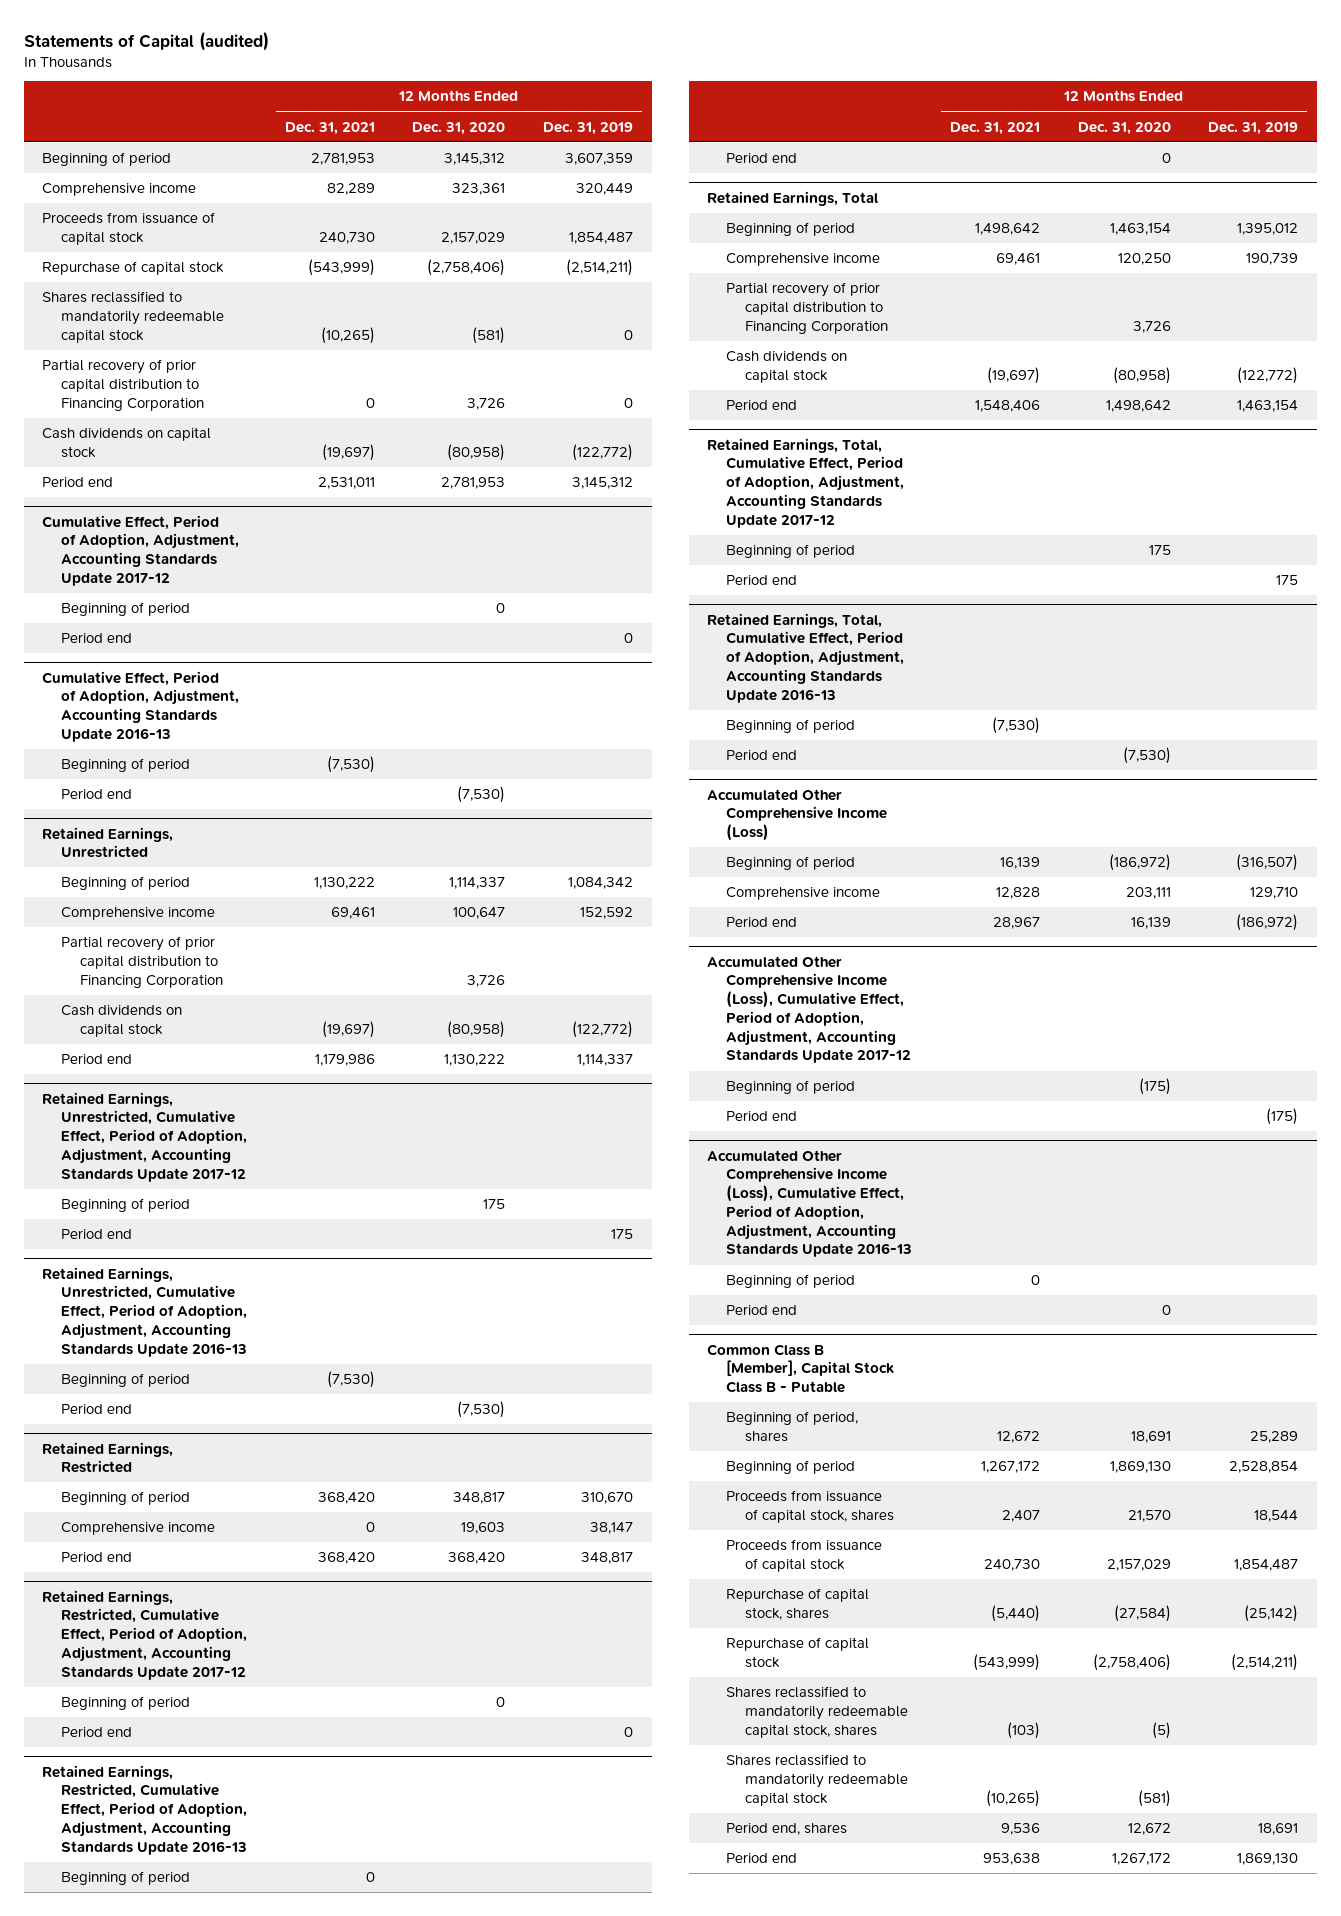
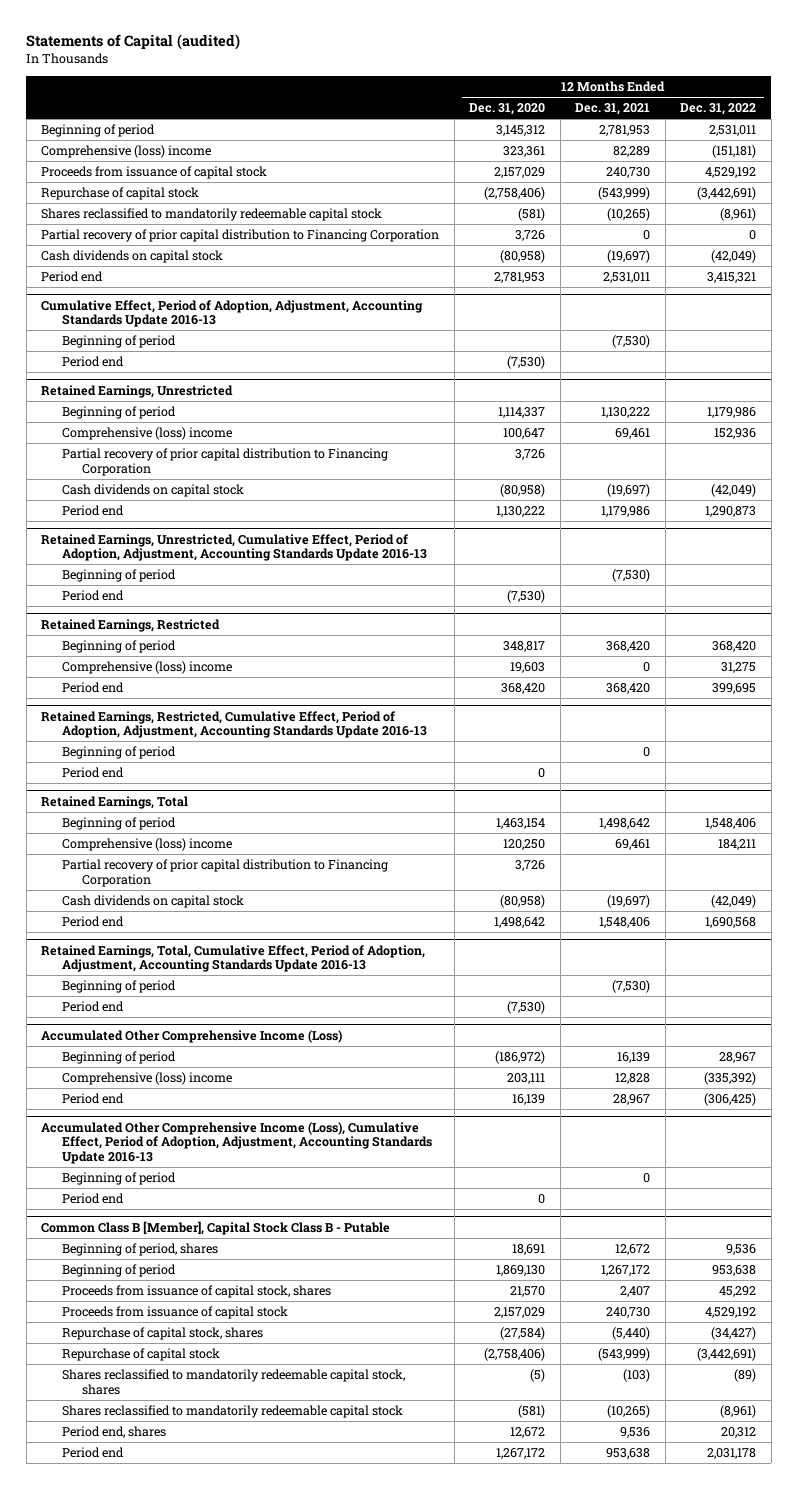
- | 12 Months Ended Dec. 31, 2021 | 12 Months Ended Dec. 31, 2020 | 12 Months Ended Dec. 31, 2019
+ | 12 Months Ended Dec. 31, 2020 | 12 Months Ended Dec. 31, 2021 | 12 Months Ended Dec. 31, 2022
- Comprehensive income | 82,289 | 323,361 | 320,449
+ Comprehensive (loss) income | 323,361 | 82,289 | (151,181)
- Cumulative Effect, Period of Adoption, Adjustment, Accounting Standards Update 2017-12
- Beginning of period | | 0 |
- Period end | | | 0
@ Retained Earnings, Unrestricted
- Comprehensive income | 69,461 | 100,647 | 152,592
+ Comprehensive (loss) income | 100,647 | 69,461 | 152,936
- Retained Earnings, Unrestricted, Cumulative Effect, Period of Adoption, Adjustment, Accounting Standards Update 2017-12
- Beginning of period | | 175 |
- Period end | | | 175
@ Retained Earnings, Restricted
- Comprehensive income | 0 | 19,603 | 38,147
+ Comprehensive (loss) income | 19,603 | 0 | 31,275
- Retained Earnings, Restricted, Cumulative Effect, Period of Adoption, Adjustment, Accounting Standards Update 2017-12
- Beginning of period | | 0 |
- Period end | | | 0
@ Retained Earnings, Total
- Comprehensive income | 69,461 | 120,250 | 190,739
+ Comprehensive (loss) income | 120,250 | 69,461 | 184,211
- Retained Earnings, Total, Cumulative Effect, Period of Adoption, Adjustment, Accounting Standards Update 2017-12
- Beginning of period | | 175 |
- Period end | | | 175
@ Accumulated Other Comprehensive Income (Loss)
- Comprehensive income | 12,828 | 203,111 | 129,710
+ Comprehensive (loss) income | 203,111 | 12,828 | (335,392)
- Accumulated Other Comprehensive Income (Loss), Cumulative Effect, Period of Adoption, Adjustment, Accounting Standards Update 2017-12
- Beginning of period | | (175) |
- Period end | | | (175)

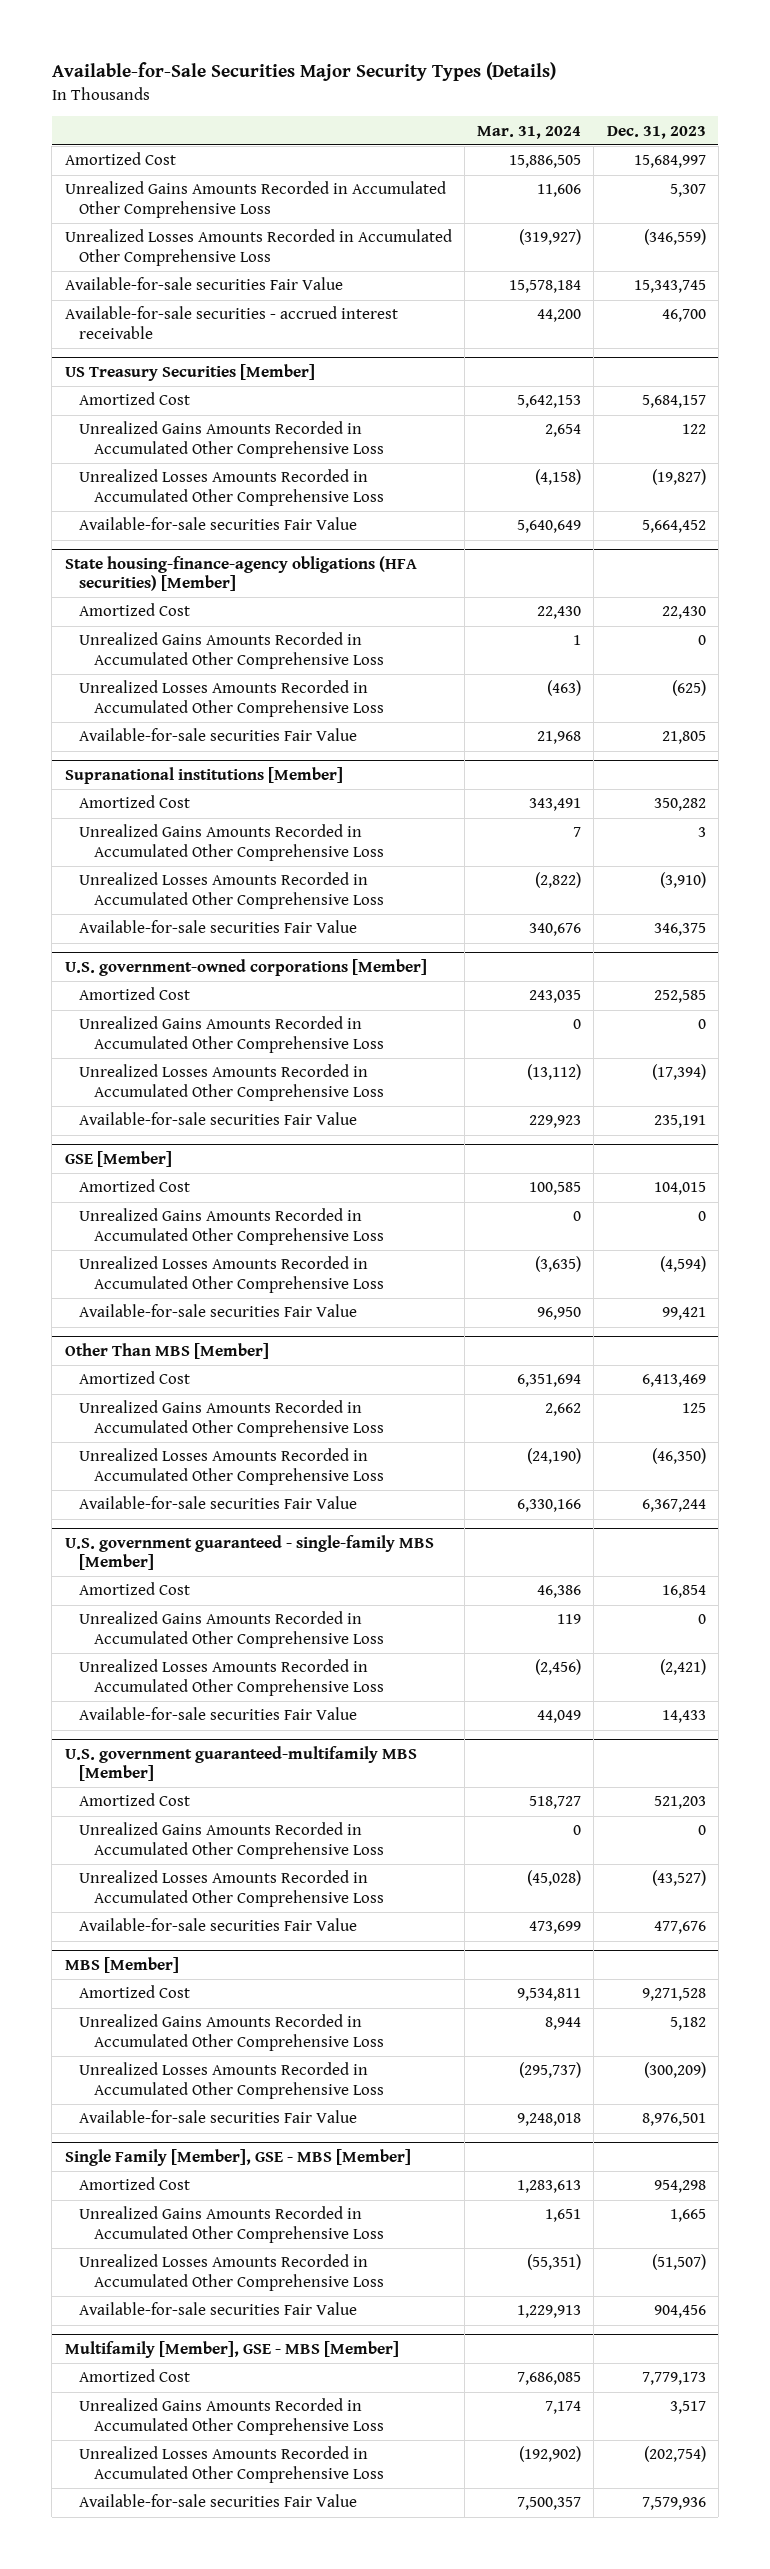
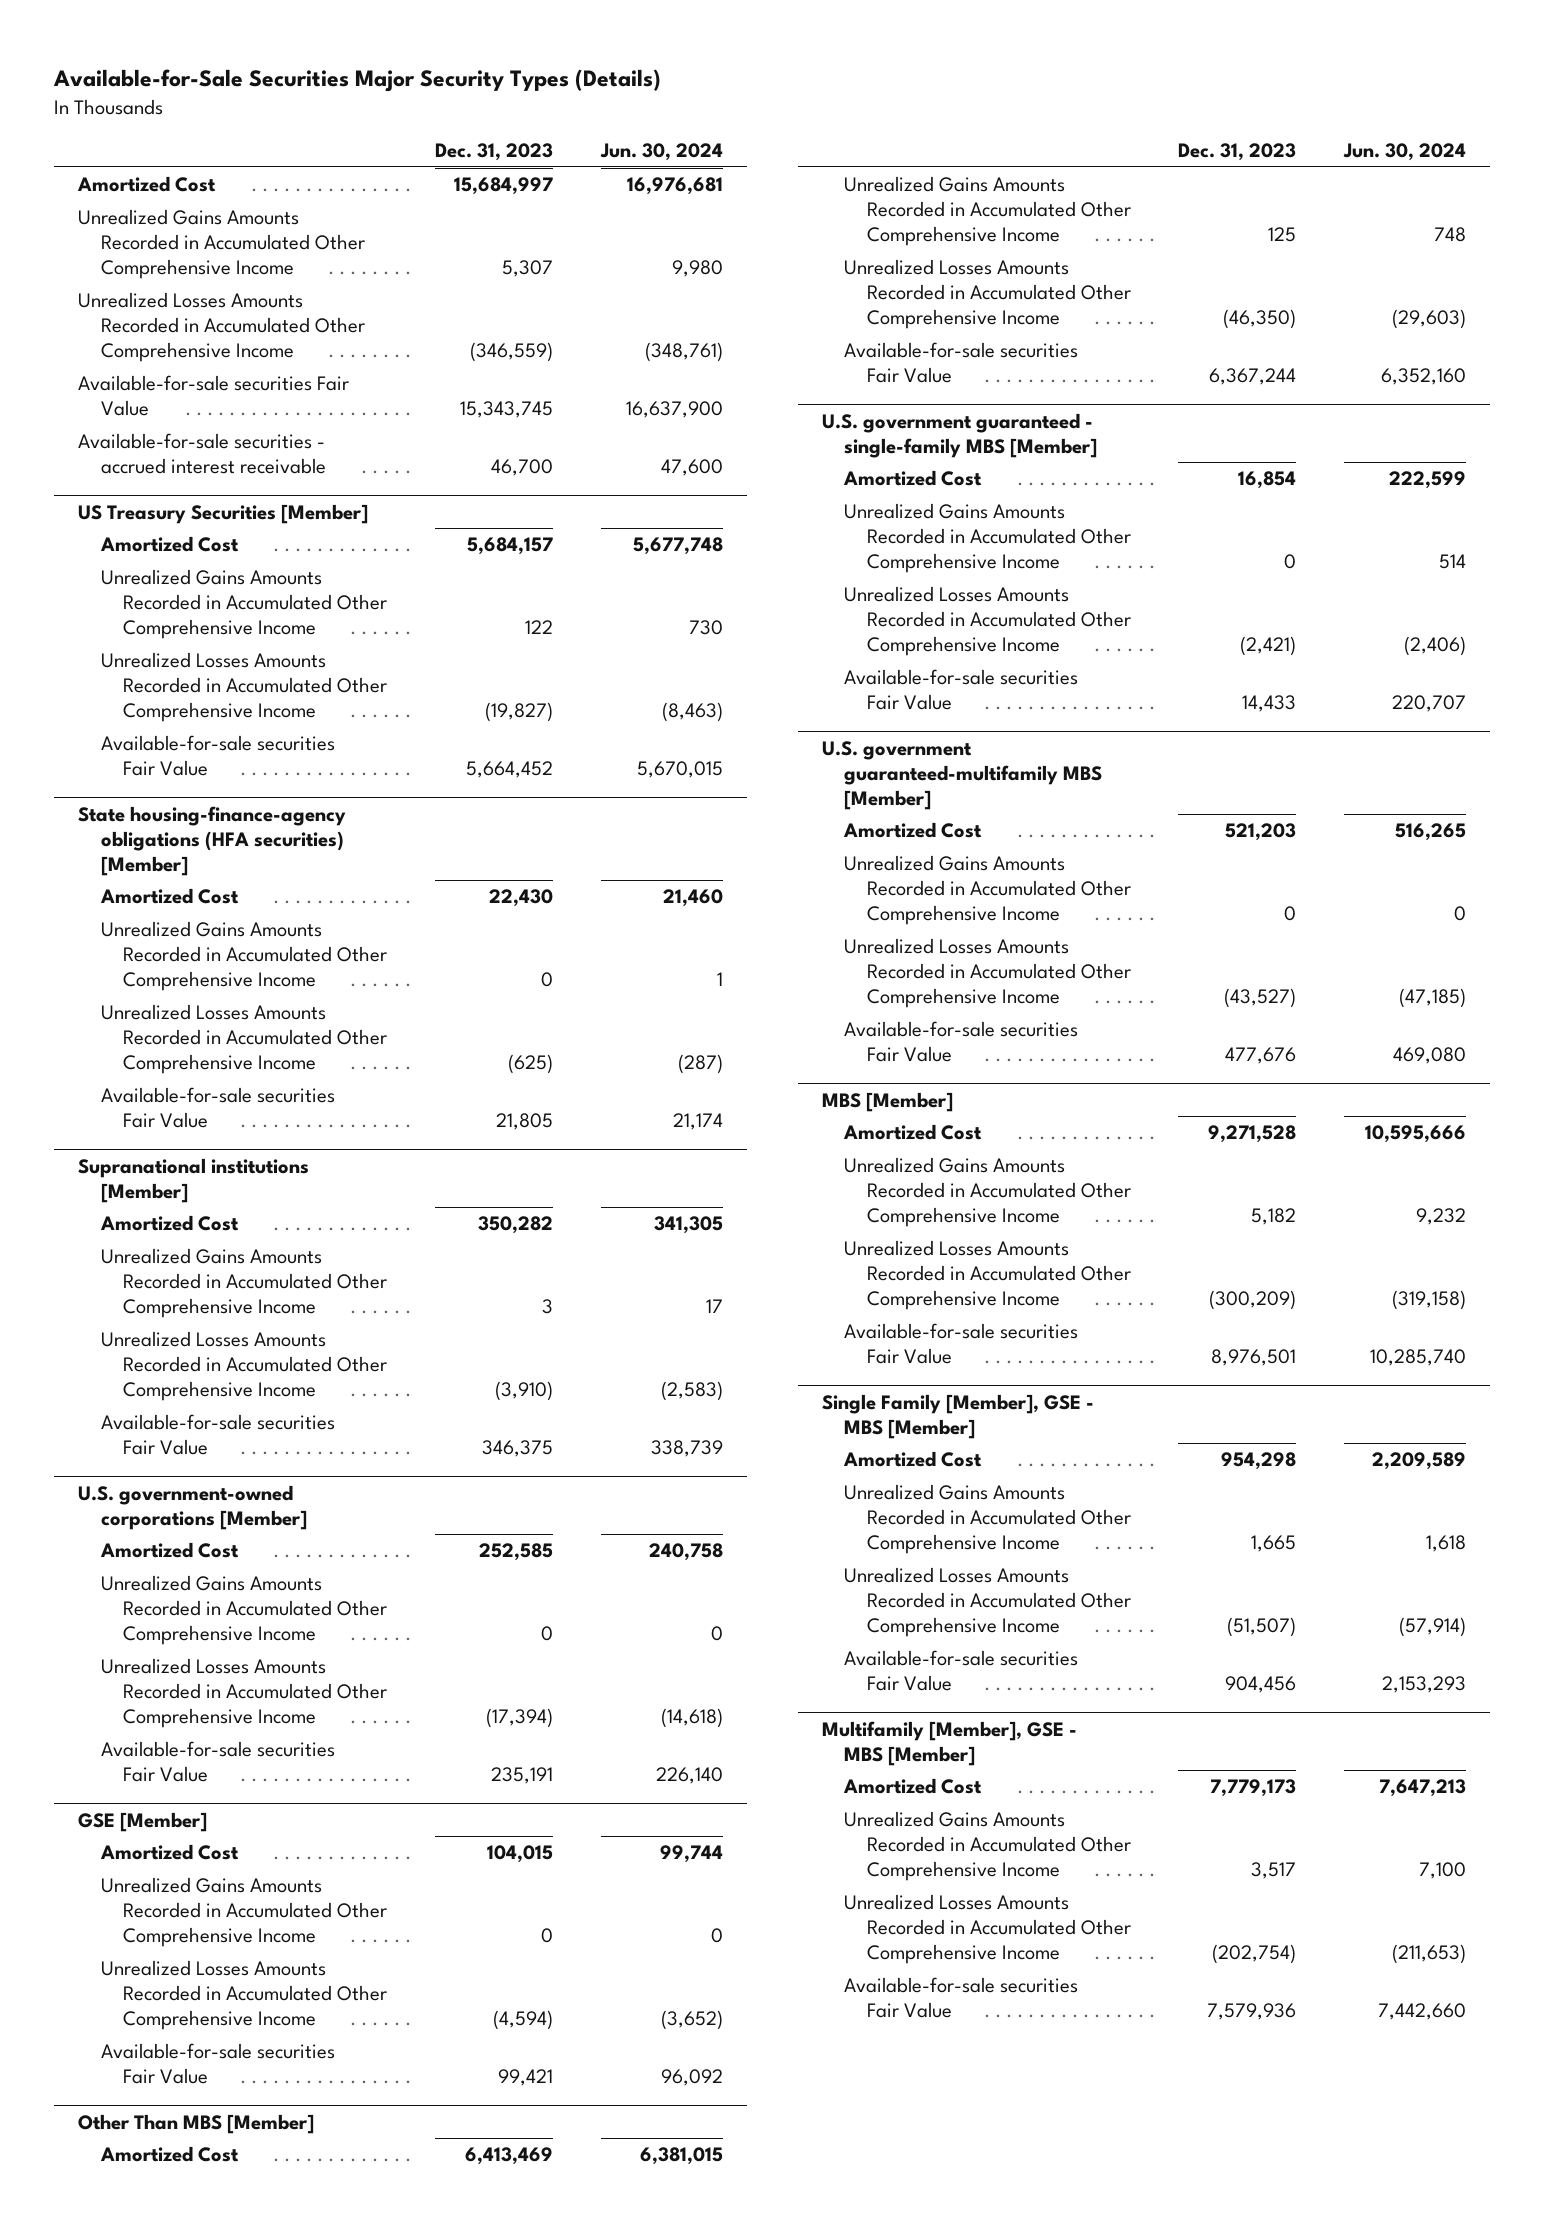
- | Mar. 31, 2024 | Dec. 31, 2023
+ | Dec. 31, 2023 | Jun. 30, 2024
- Unrealized Gains Amounts Recorded in Accumulated Other Comprehensive Loss | 11,606 | 5,307
- Unrealized Losses Amounts Recorded in Accumulated Other Comprehensive Loss | (319,927) | (346,559)
+ Unrealized Gains Amounts Recorded in Accumulated Other Comprehensive Income | 5,307 | 9,980
+ Unrealized Losses Amounts Recorded in Accumulated Other Comprehensive Income | (346,559) | (348,761)
@ US Treasury Securities [Member]
- Unrealized Gains Amounts Recorded in Accumulated Other Comprehensive Loss | 2,654 | 122
- Unrealized Losses Amounts Recorded in Accumulated Other Comprehensive Loss | (4,158) | (19,827)
+ Unrealized Gains Amounts Recorded in Accumulated Other Comprehensive Income | 122 | 730
+ Unrealized Losses Amounts Recorded in Accumulated Other Comprehensive Income | (19,827) | (8,463)
@ State housing-finance-agency obligations (HFA securities) [Member]
- Unrealized Gains Amounts Recorded in Accumulated Other Comprehensive Loss | 1 | 0
- Unrealized Losses Amounts Recorded in Accumulated Other Comprehensive Loss | (463) | (625)
+ Unrealized Gains Amounts Recorded in Accumulated Other Comprehensive Income | 0 | 1
+ Unrealized Losses Amounts Recorded in Accumulated Other Comprehensive Income | (625) | (287)
@ Supranational institutions [Member]
- Unrealized Gains Amounts Recorded in Accumulated Other Comprehensive Loss | 7 | 3
- Unrealized Losses Amounts Recorded in Accumulated Other Comprehensive Loss | (2,822) | (3,910)
+ Unrealized Gains Amounts Recorded in Accumulated Other Comprehensive Income | 3 | 17
+ Unrealized Losses Amounts Recorded in Accumulated Other Comprehensive Income | (3,910) | (2,583)
@ U.S. government-owned corporations [Member]
- Unrealized Gains Amounts Recorded in Accumulated Other Comprehensive Loss | 0 | 0
- Unrealized Losses Amounts Recorded in Accumulated Other Comprehensive Loss | (13,112) | (17,394)
+ Unrealized Gains Amounts Recorded in Accumulated Other Comprehensive Income | 0 | 0
+ Unrealized Losses Amounts Recorded in Accumulated Other Comprehensive Income | (17,394) | (14,618)
@ GSE [Member]
- Unrealized Gains Amounts Recorded in Accumulated Other Comprehensive Loss | 0 | 0
- Unrealized Losses Amounts Recorded in Accumulated Other Comprehensive Loss | (3,635) | (4,594)
+ Unrealized Gains Amounts Recorded in Accumulated Other Comprehensive Income | 0 | 0
+ Unrealized Losses Amounts Recorded in Accumulated Other Comprehensive Income | (4,594) | (3,652)
@ Other Than MBS [Member]
- Unrealized Gains Amounts Recorded in Accumulated Other Comprehensive Loss | 2,662 | 125
- Unrealized Losses Amounts Recorded in Accumulated Other Comprehensive Loss | (24,190) | (46,350)
+ Unrealized Gains Amounts Recorded in Accumulated Other Comprehensive Income | 125 | 748
+ Unrealized Losses Amounts Recorded in Accumulated Other Comprehensive Income | (46,350) | (29,603)
@ U.S. government guaranteed - single-family MBS [Member]
- Unrealized Gains Amounts Recorded in Accumulated Other Comprehensive Loss | 119 | 0
- Unrealized Losses Amounts Recorded in Accumulated Other Comprehensive Loss | (2,456) | (2,421)
+ Unrealized Gains Amounts Recorded in Accumulated Other Comprehensive Income | 0 | 514
+ Unrealized Losses Amounts Recorded in Accumulated Other Comprehensive Income | (2,421) | (2,406)
@ U.S. government guaranteed-multifamily MBS [Member]
- Unrealized Gains Amounts Recorded in Accumulated Other Comprehensive Loss | 0 | 0
- Unrealized Losses Amounts Recorded in Accumulated Other Comprehensive Loss | (45,028) | (43,527)
+ Unrealized Gains Amounts Recorded in Accumulated Other Comprehensive Income | 0 | 0
+ Unrealized Losses Amounts Recorded in Accumulated Other Comprehensive Income | (43,527) | (47,185)
@ MBS [Member]
- Unrealized Gains Amounts Recorded in Accumulated Other Comprehensive Loss | 8,944 | 5,182
- Unrealized Losses Amounts Recorded in Accumulated Other Comprehensive Loss | (295,737) | (300,209)
+ Unrealized Gains Amounts Recorded in Accumulated Other Comprehensive Income | 5,182 | 9,232
+ Unrealized Losses Amounts Recorded in Accumulated Other Comprehensive Income | (300,209) | (319,158)
@ Single Family [Member], GSE - MBS [Member]
- Unrealized Gains Amounts Recorded in Accumulated Other Comprehensive Loss | 1,651 | 1,665
- Unrealized Losses Amounts Recorded in Accumulated Other Comprehensive Loss | (55,351) | (51,507)
+ Unrealized Gains Amounts Recorded in Accumulated Other Comprehensive Income | 1,665 | 1,618
+ Unrealized Losses Amounts Recorded in Accumulated Other Comprehensive Income | (51,507) | (57,914)
@ Multifamily [Member], GSE - MBS [Member]
- Unrealized Gains Amounts Recorded in Accumulated Other Comprehensive Loss | 7,174 | 3,517
- Unrealized Losses Amounts Recorded in Accumulated Other Comprehensive Loss | (192,902) | (202,754)
+ Unrealized Gains Amounts Recorded in Accumulated Other Comprehensive Income | 3,517 | 7,100
+ Unrealized Losses Amounts Recorded in Accumulated Other Comprehensive Income | (202,754) | (211,653)

